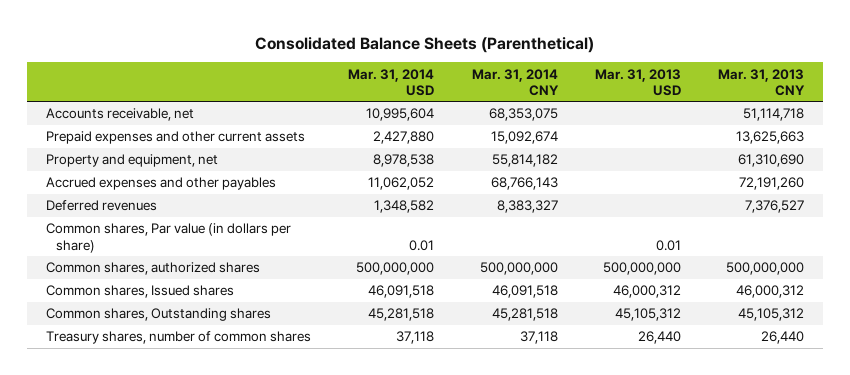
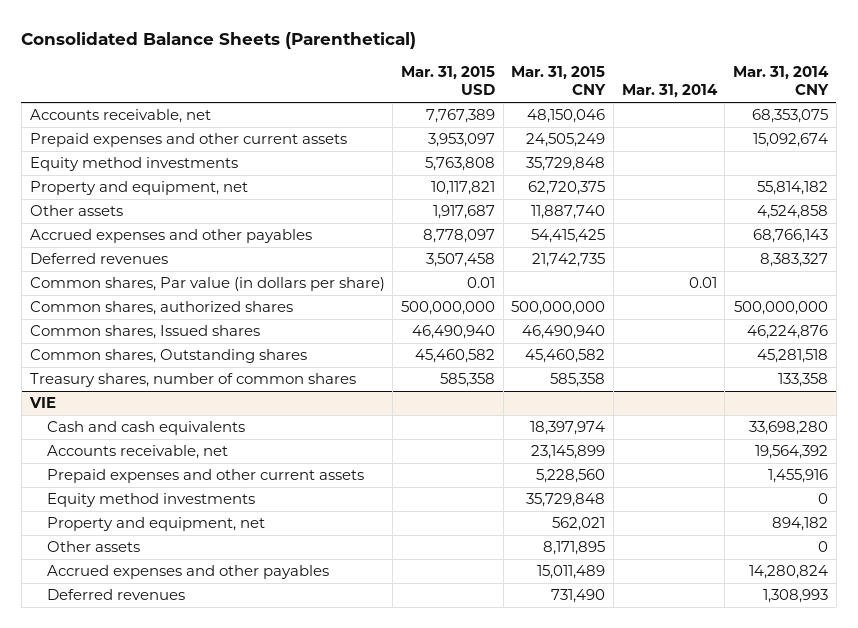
- | Mar. 31, 2014 USD | Mar. 31, 2014 CNY | Mar. 31, 2013 USD | Mar. 31, 2013 CNY
+ | Mar. 31, 2015 USD | Mar. 31, 2015 CNY | Mar. 31, 2014 | Mar. 31, 2014 CNY
+ Equity method investments | 5,763,808 | 35,729,848 | |
+ Other assets | 1,917,687 | 11,887,740 | | 4,524,858
- Common shares, Issued shares | 46,091,518 | 46,091,518 | 46,000,312 | 46,000,312
+ Common shares, Issued shares | 46,490,940 | 46,490,940 | | 46,224,876
- Treasury shares, number of common shares | 37,118 | 37,118 | 26,440 | 26,440
+ Treasury shares, number of common shares | 585,358 | 585,358 | | 133,358
+ VIE
+ Cash and cash equivalents | | 18,397,974 | | 33,698,280
+ Accounts receivable, net | | 23,145,899 | | 19,564,392
+ Prepaid expenses and other current assets | | 5,228,560 | | 1,455,916
+ Equity method investments | | 35,729,848 | | 0
+ Property and equipment, net | | 562,021 | | 894,182
+ Other assets | | 8,171,895 | | 0
+ Accrued expenses and other payables | | 15,011,489 | | 14,280,824
+ Deferred revenues | | 731,490 | | 1,308,993

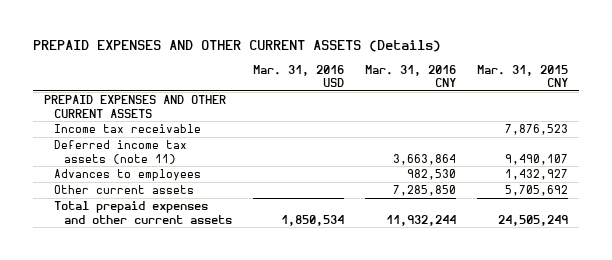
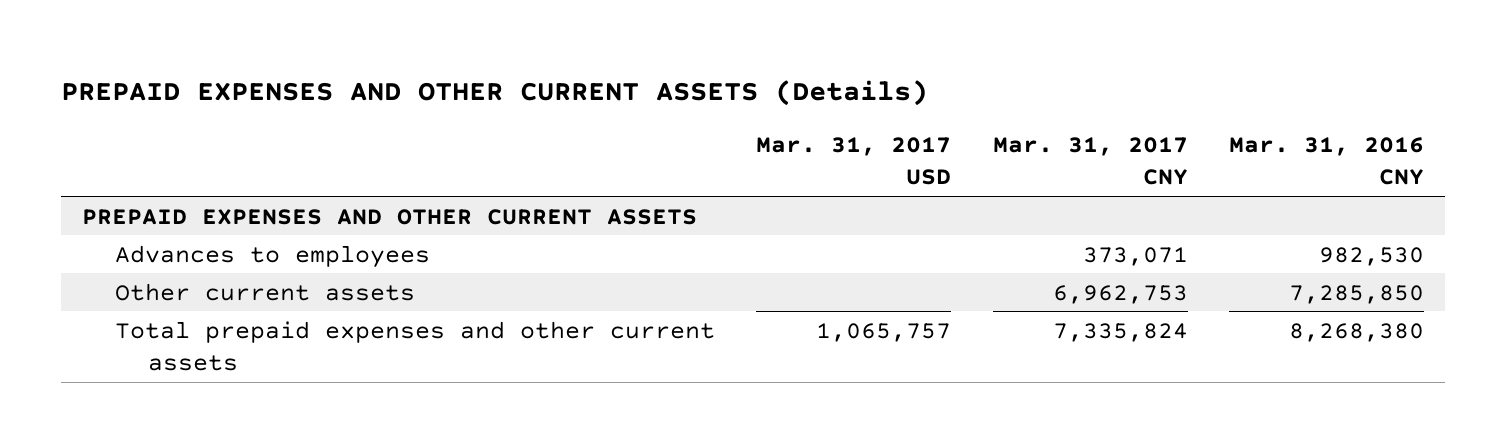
- | Mar. 31, 2016 USD | Mar. 31, 2016 CNY | Mar. 31, 2015 CNY
+ | Mar. 31, 2017 USD | Mar. 31, 2017 CNY | Mar. 31, 2016 CNY
- Income tax receivable | | | 7,876,523
- Deferred income tax assets (note 11) | | 3,663,864 | 9,490,107
- Total prepaid expenses and other current assets | 1,850,534 | 11,932,244 | 24,505,249
+ Total prepaid expenses and other current assets | 1,065,757 | 7,335,824 | 8,268,380

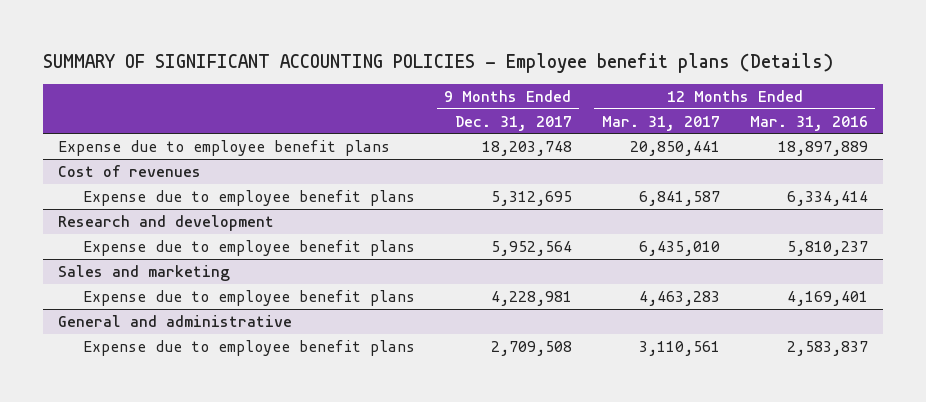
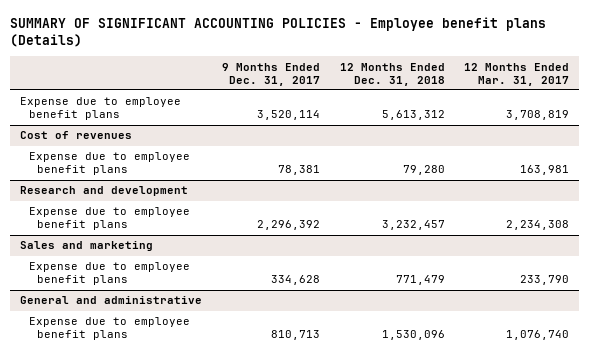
- | 9 Months Ended Dec. 31, 2017 | 12 Months Ended Mar. 31, 2017 | 12 Months Ended Mar. 31, 2016
+ | 9 Months Ended Dec. 31, 2017 | 12 Months Ended Dec. 31, 2018 | 12 Months Ended Mar. 31, 2017
- Expense due to employee benefit plans | 18,203,748 | 20,850,441 | 18,897,889
+ Expense due to employee benefit plans | 3,520,114 | 5,613,312 | 3,708,819
@ Cost of revenues
- Expense due to employee benefit plans | 5,312,695 | 6,841,587 | 6,334,414
+ Expense due to employee benefit plans | 78,381 | 79,280 | 163,981
@ Research and development
- Expense due to employee benefit plans | 5,952,564 | 6,435,010 | 5,810,237
+ Expense due to employee benefit plans | 2,296,392 | 3,232,457 | 2,234,308
@ Sales and marketing
- Expense due to employee benefit plans | 4,228,981 | 4,463,283 | 4,169,401
+ Expense due to employee benefit plans | 334,628 | 771,479 | 233,790
@ General and administrative
- Expense due to employee benefit plans | 2,709,508 | 3,110,561 | 2,583,837
+ Expense due to employee benefit plans | 810,713 | 1,530,096 | 1,076,740

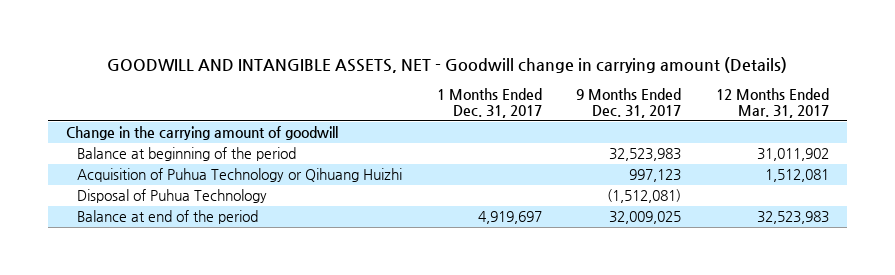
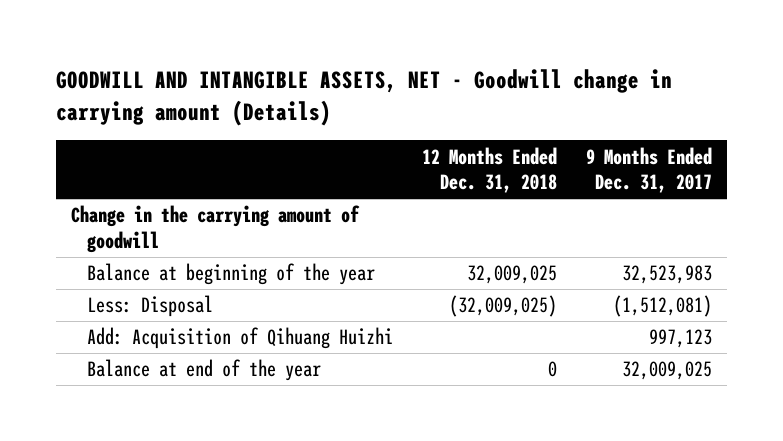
- | 1 Months Ended Dec. 31, 2017 | 9 Months Ended Dec. 31, 2017 | 12 Months Ended Mar. 31, 2017
+ | 12 Months Ended Dec. 31, 2018 | 9 Months Ended Dec. 31, 2017
- Balance at beginning of the period | | 32,523,983 | 31,011,902
- Acquisition of Puhua Technology or Qihuang Huizhi | | 997,123 | 1,512,081
- Disposal of Puhua Technology | | (1,512,081) |
- Balance at end of the period | 4,919,697 | 32,009,025 | 32,523,983
+ Balance at beginning of the year | 32,009,025 | 32,523,983
+ Less: Disposal | (32,009,025) | (1,512,081)
+ Add: Acquisition of Qihuang Huizhi | | 997,123
+ Balance at end of the year | 0 | 32,009,025

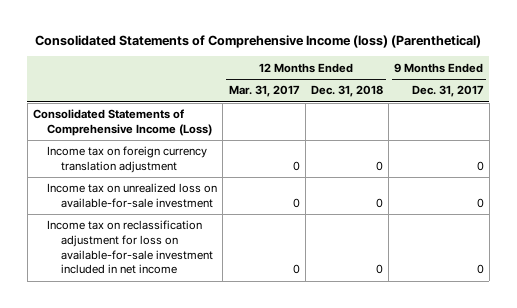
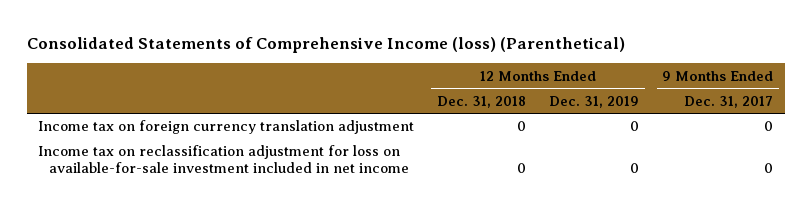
- | 12 Months Ended Mar. 31, 2017 | 12 Months Ended Dec. 31, 2018 | 9 Months Ended Dec. 31, 2017
+ | 12 Months Ended Dec. 31, 2018 | 12 Months Ended Dec. 31, 2019 | 9 Months Ended Dec. 31, 2017
- Consolidated Statements of Comprehensive Income (Loss)
- Income tax on unrealized loss on available-for-sale investment | 0 | 0 | 0

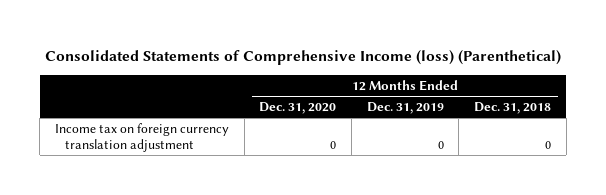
- | 12 Months Ended Dec. 31, 2018 | 12 Months Ended Dec. 31, 2019 | 9 Months Ended Dec. 31, 2017
+ | 12 Months Ended Dec. 31, 2020 | 12 Months Ended Dec. 31, 2019 | 12 Months Ended Dec. 31, 2018
- Income tax on reclassification adjustment for loss on available-for-sale investment included in net income | 0 | 0 | 0

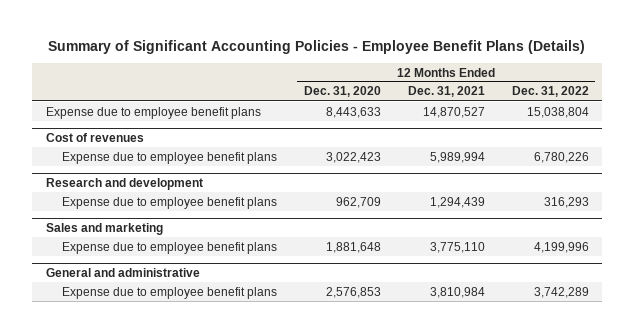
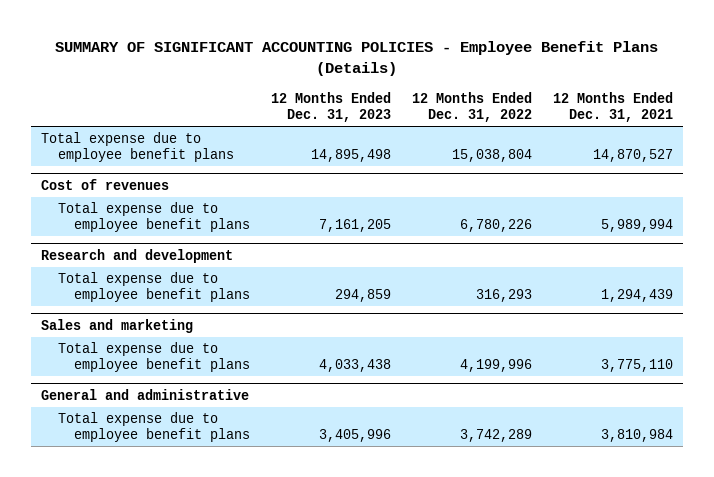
- Summary of Significant Accounting Policies - Employee Benefit Plans (Details)
+ SUMMARY OF SIGNIFICANT ACCOUNTING POLICIES - Employee Benefit Plans (Details)
- | 12 Months Ended Dec. 31, 2020 | 12 Months Ended Dec. 31, 2021 | 12 Months Ended Dec. 31, 2022
+ | 12 Months Ended Dec. 31, 2023 | 12 Months Ended Dec. 31, 2022 | 12 Months Ended Dec. 31, 2021
- Expense due to employee benefit plans | 8,443,633 | 14,870,527 | 15,038,804
+ Total expense due to employee benefit plans | 14,895,498 | 15,038,804 | 14,870,527
@ Cost of revenues
- Expense due to employee benefit plans | 3,022,423 | 5,989,994 | 6,780,226
+ Total expense due to employee benefit plans | 7,161,205 | 6,780,226 | 5,989,994
@ Research and development
- Expense due to employee benefit plans | 962,709 | 1,294,439 | 316,293
+ Total expense due to employee benefit plans | 294,859 | 316,293 | 1,294,439
@ Sales and marketing
- Expense due to employee benefit plans | 1,881,648 | 3,775,110 | 4,199,996
+ Total expense due to employee benefit plans | 4,033,438 | 4,199,996 | 3,775,110
@ General and administrative
- Expense due to employee benefit plans | 2,576,853 | 3,810,984 | 3,742,289
+ Total expense due to employee benefit plans | 3,405,996 | 3,742,289 | 3,810,984

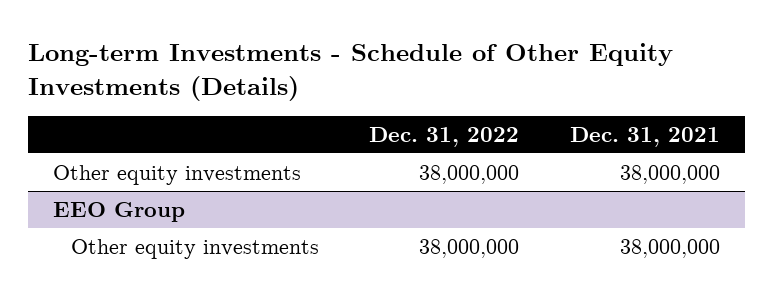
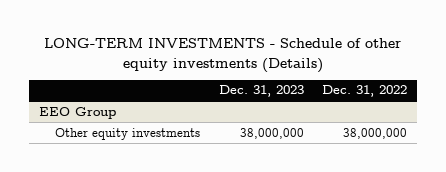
- Long-term Investments - Schedule of Other Equity Investments (Details)
+ LONG-TERM INVESTMENTS - Schedule of other equity investments (Details)
- | Dec. 31, 2022 | Dec. 31, 2021
+ | Dec. 31, 2023 | Dec. 31, 2022
- Other equity investments | 38,000,000 | 38,000,000

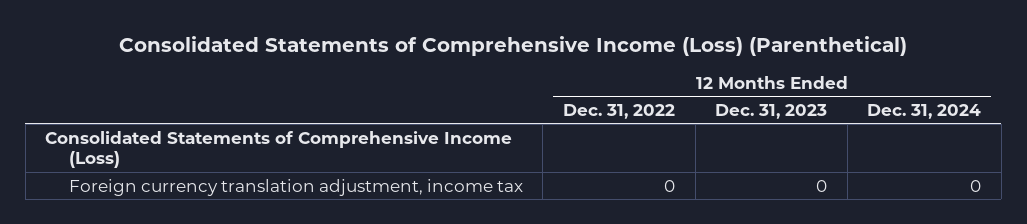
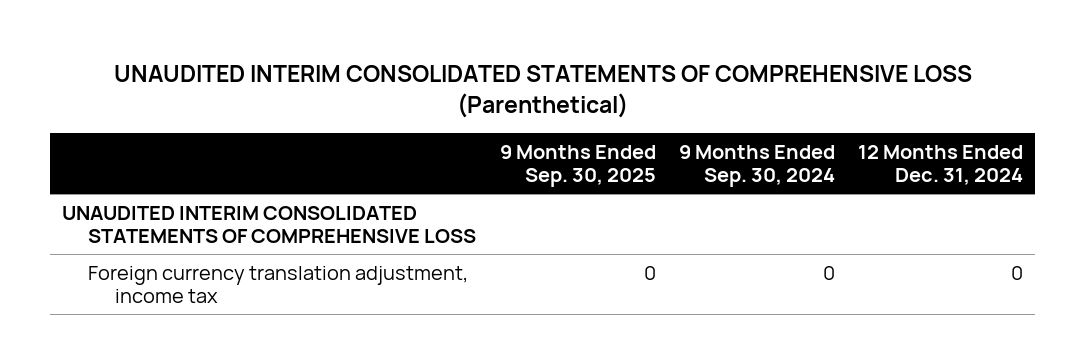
- Consolidated Statements of Comprehensive Income (Loss) (Parenthetical)
+ UNAUDITED INTERIM CONSOLIDATED STATEMENTS OF COMPREHENSIVE LOSS (Parenthetical)
- | 12 Months Ended Dec. 31, 2022 | 12 Months Ended Dec. 31, 2023 | 12 Months Ended Dec. 31, 2024
+ | 9 Months Ended Sep. 30, 2025 | 9 Months Ended Sep. 30, 2024 | 12 Months Ended Dec. 31, 2024
- Consolidated Statements of Comprehensive Income (Loss)
+ UNAUDITED INTERIM CONSOLIDATED STATEMENTS OF COMPREHENSIVE LOSS

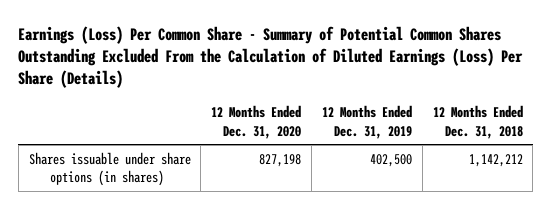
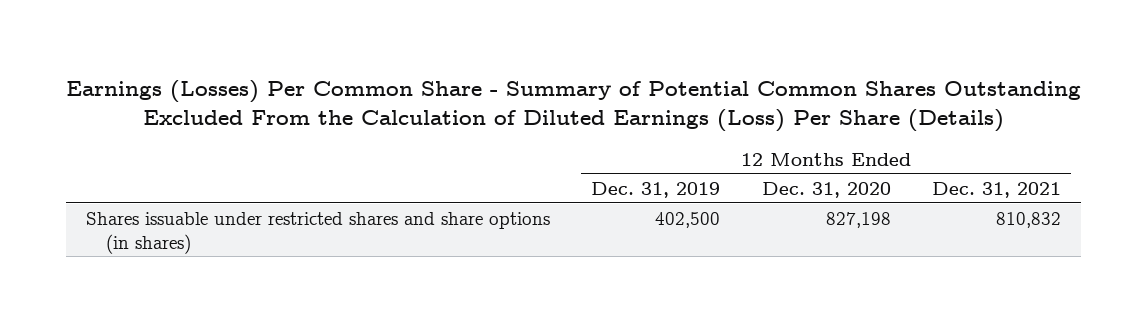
- Earnings (Loss) Per Common Share - Summary of Potential Common Shares Outstanding Excluded From the Calculation of Diluted Earnings (Loss) Per Share (Details)
+ Earnings (Losses) Per Common Share - Summary of Potential Common Shares Outstanding Excluded From the Calculation of Diluted Earnings (Loss) Per Share (Details)
- | 12 Months Ended Dec. 31, 2020 | 12 Months Ended Dec. 31, 2019 | 12 Months Ended Dec. 31, 2018
+ | 12 Months Ended Dec. 31, 2019 | 12 Months Ended Dec. 31, 2020 | 12 Months Ended Dec. 31, 2021
- Shares issuable under share options (in shares) | 827,198 | 402,500 | 1,142,212
+ Shares issuable under restricted shares and share options (in shares) | 402,500 | 827,198 | 810,832

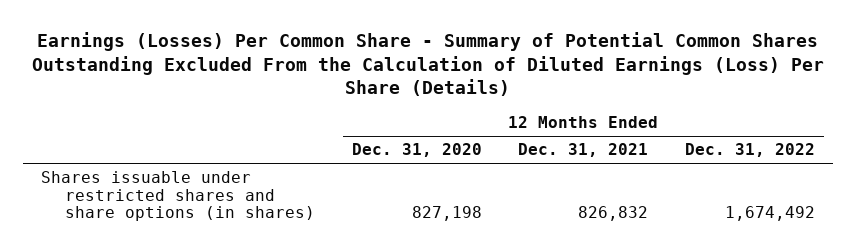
- | 12 Months Ended Dec. 31, 2019 | 12 Months Ended Dec. 31, 2020 | 12 Months Ended Dec. 31, 2021
+ | 12 Months Ended Dec. 31, 2020 | 12 Months Ended Dec. 31, 2021 | 12 Months Ended Dec. 31, 2022
- Shares issuable under restricted shares and share options (in shares) | 402,500 | 827,198 | 810,832
+ Shares issuable under restricted shares and share options (in shares) | 827,198 | 826,832 | 1,674,492

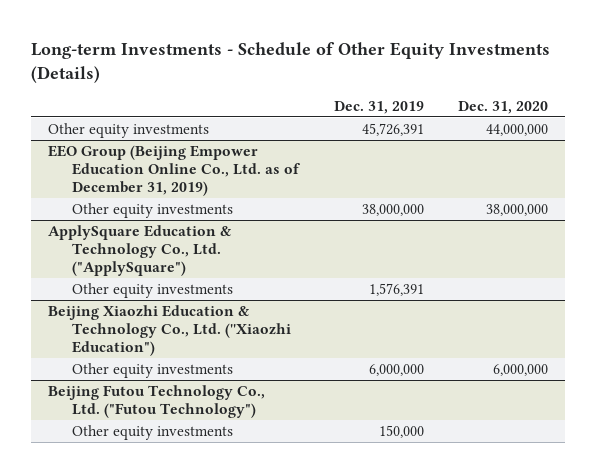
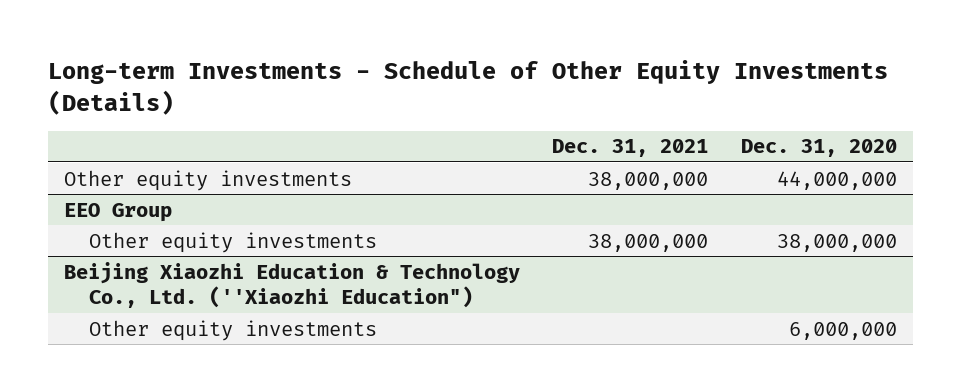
- | Dec. 31, 2019 | Dec. 31, 2020
+ | Dec. 31, 2021 | Dec. 31, 2020
- EEO Group (Beijing Empower Education Online Co., Ltd. as of December 31, 2019)
+ EEO Group
- ApplySquare Education & Technology Co., Ltd. ("ApplySquare")
- Other equity investments | 1,576,391 |
- Beijing Futou Technology Co., Ltd. ("Futou Technology")
- Other equity investments | 150,000 |

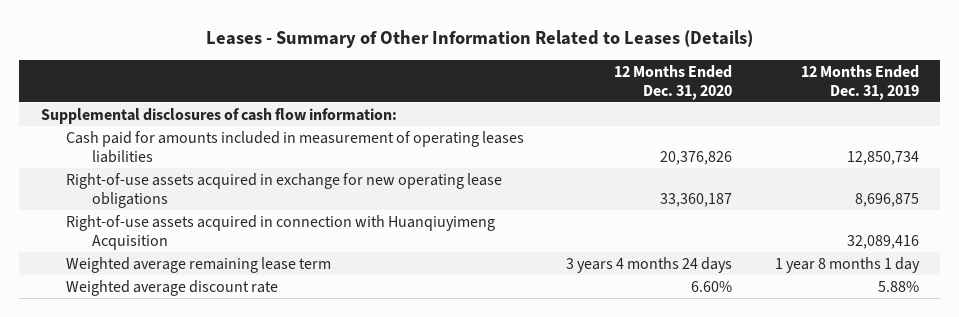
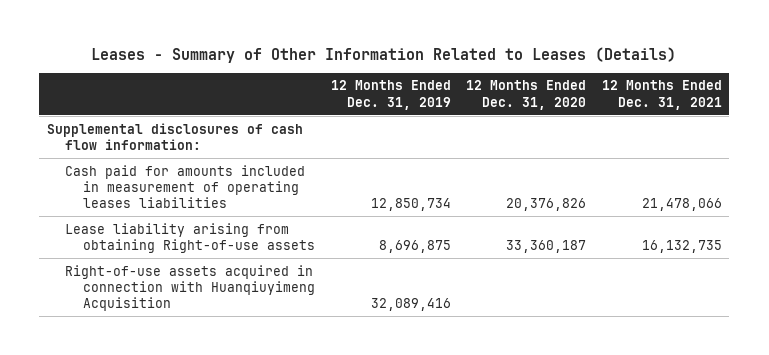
- | 12 Months Ended Dec. 31, 2020 | 12 Months Ended Dec. 31, 2019
+ | 12 Months Ended Dec. 31, 2019 | 12 Months Ended Dec. 31, 2020 | 12 Months Ended Dec. 31, 2021
- Right-of-use assets acquired in exchange for new operating lease obligations | 33,360,187 | 8,696,875
+ Lease liability arising from obtaining Right-of-use assets | 8,696,875 | 33,360,187 | 16,132,735
- Weighted average remaining lease term | 3 years 4 months 24 days | 1 year 8 months 1 day
- Weighted average discount rate | 6.60% | 5.88%

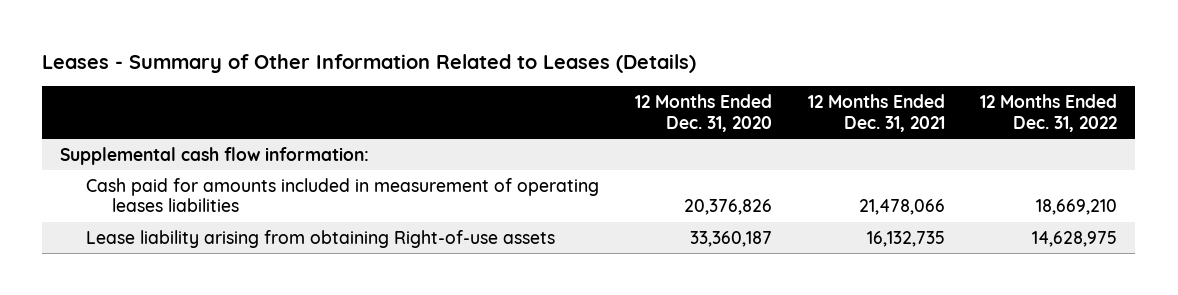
- | 12 Months Ended Dec. 31, 2019 | 12 Months Ended Dec. 31, 2020 | 12 Months Ended Dec. 31, 2021
+ | 12 Months Ended Dec. 31, 2020 | 12 Months Ended Dec. 31, 2021 | 12 Months Ended Dec. 31, 2022
- Supplemental disclosures of cash flow information:
+ Supplemental cash flow information:
- Right-of-use assets acquired in connection with Huanqiuyimeng Acquisition | 32,089,416 | |

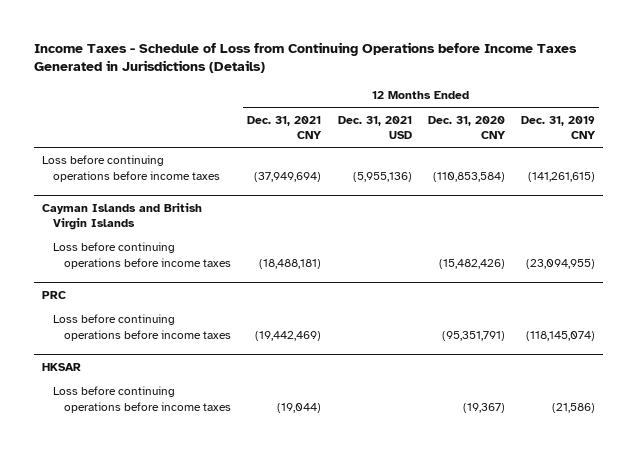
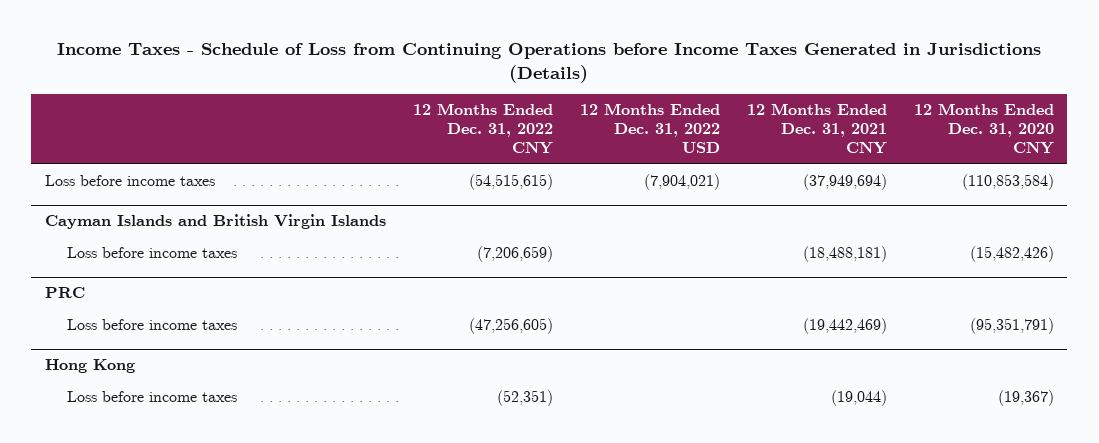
- | 12 Months Ended Dec. 31, 2021 CNY | 12 Months Ended Dec. 31, 2021 USD | 12 Months Ended Dec. 31, 2020 CNY | 12 Months Ended Dec. 31, 2019 CNY
+ | 12 Months Ended Dec. 31, 2022 CNY | 12 Months Ended Dec. 31, 2022 USD | 12 Months Ended Dec. 31, 2021 CNY | 12 Months Ended Dec. 31, 2020 CNY
- Loss before continuing operations before income taxes | (37,949,694) | (5,955,136) | (110,853,584) | (141,261,615)
+ Loss before income taxes | (54,515,615) | (7,904,021) | (37,949,694) | (110,853,584)
@ Cayman Islands and British Virgin Islands
- Loss before continuing operations before income taxes | (18,488,181) | | (15,482,426) | (23,094,955)
+ Loss before income taxes | (7,206,659) | | (18,488,181) | (15,482,426)
@ PRC
- Loss before continuing operations before income taxes | (19,442,469) | | (95,351,791) | (118,145,074)
- HKSAR
- Loss before continuing operations before income taxes | (19,044) | | (19,367) | (21,586)
@ PRC
+ Loss before income taxes | (47,256,605) | | (19,442,469) | (95,351,791)
+ Hong Kong
+ Loss before income taxes | (52,351) | | (19,044) | (19,367)

